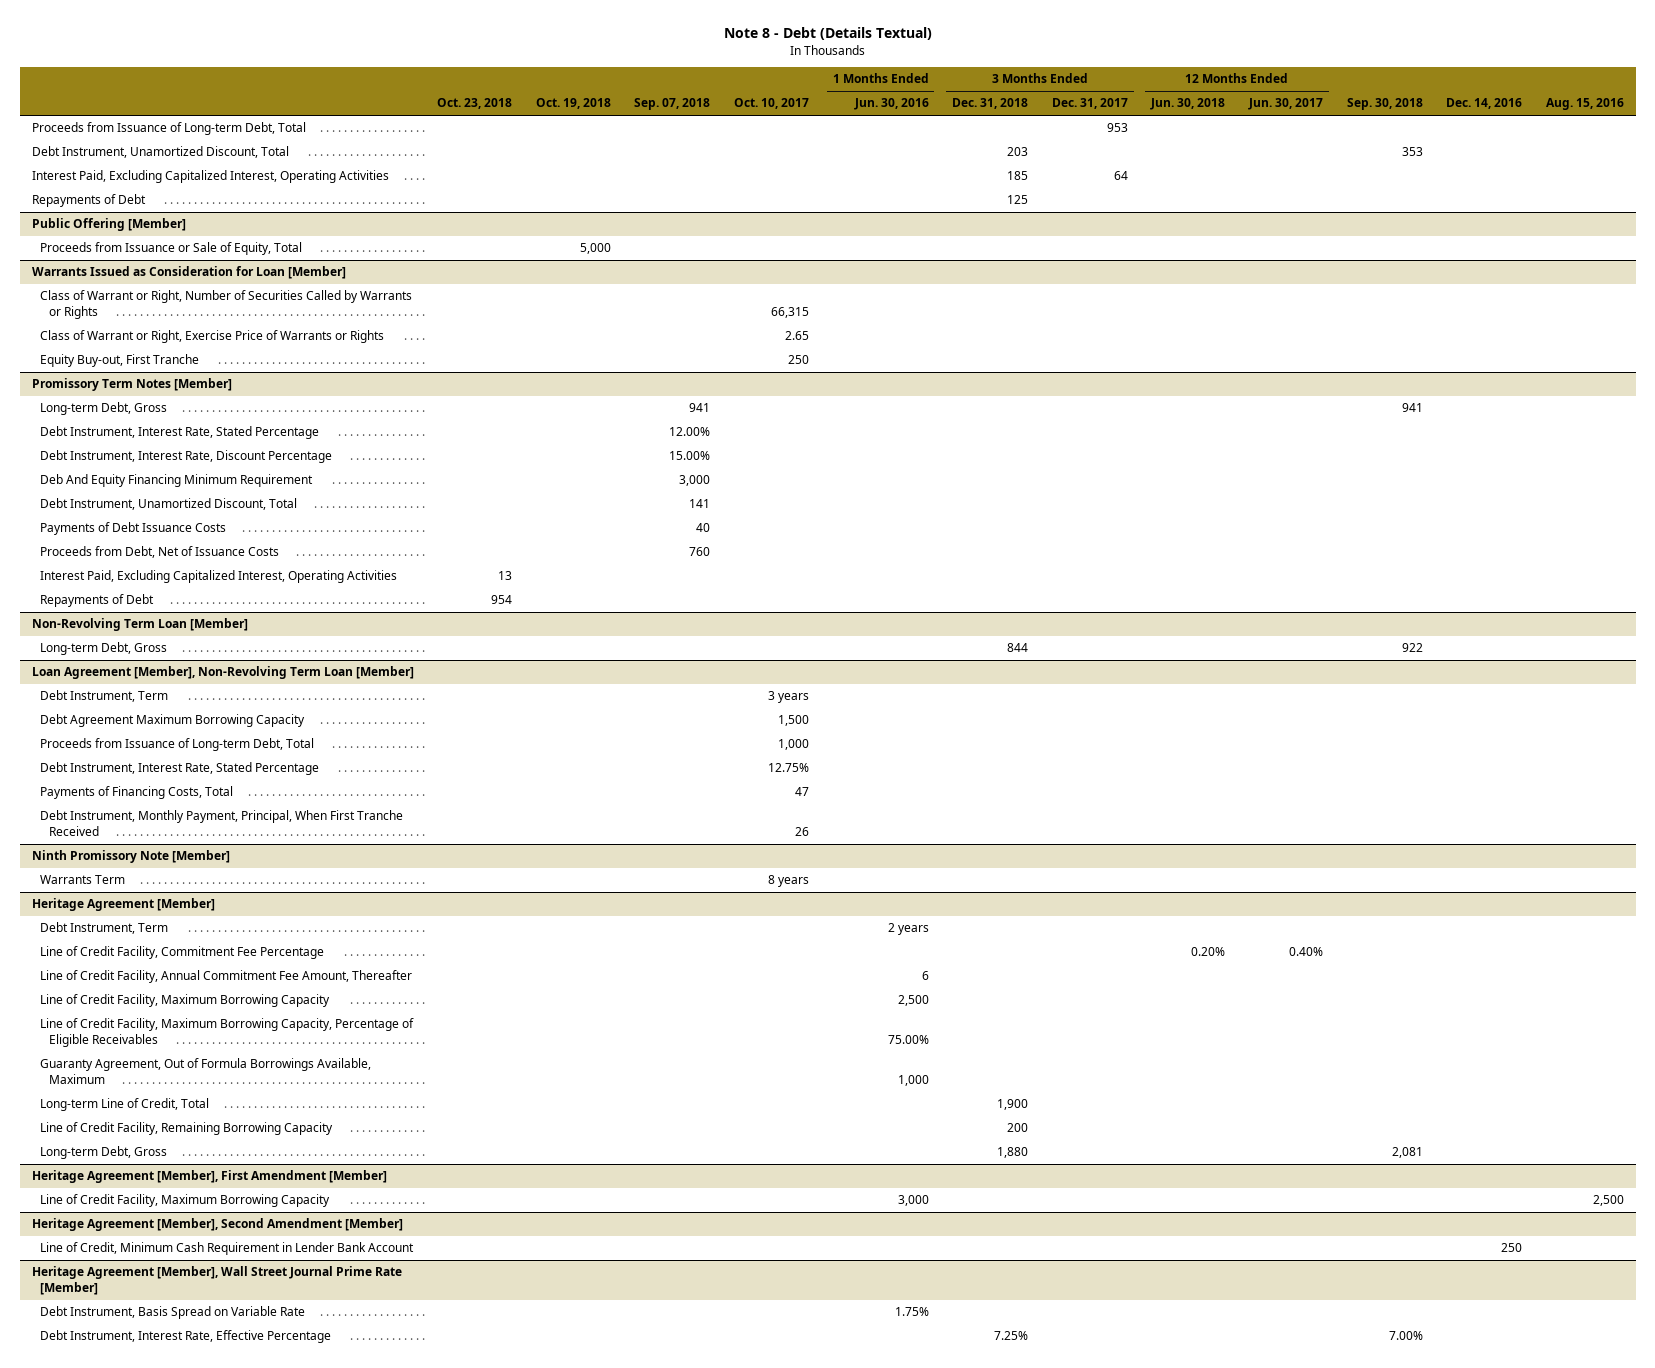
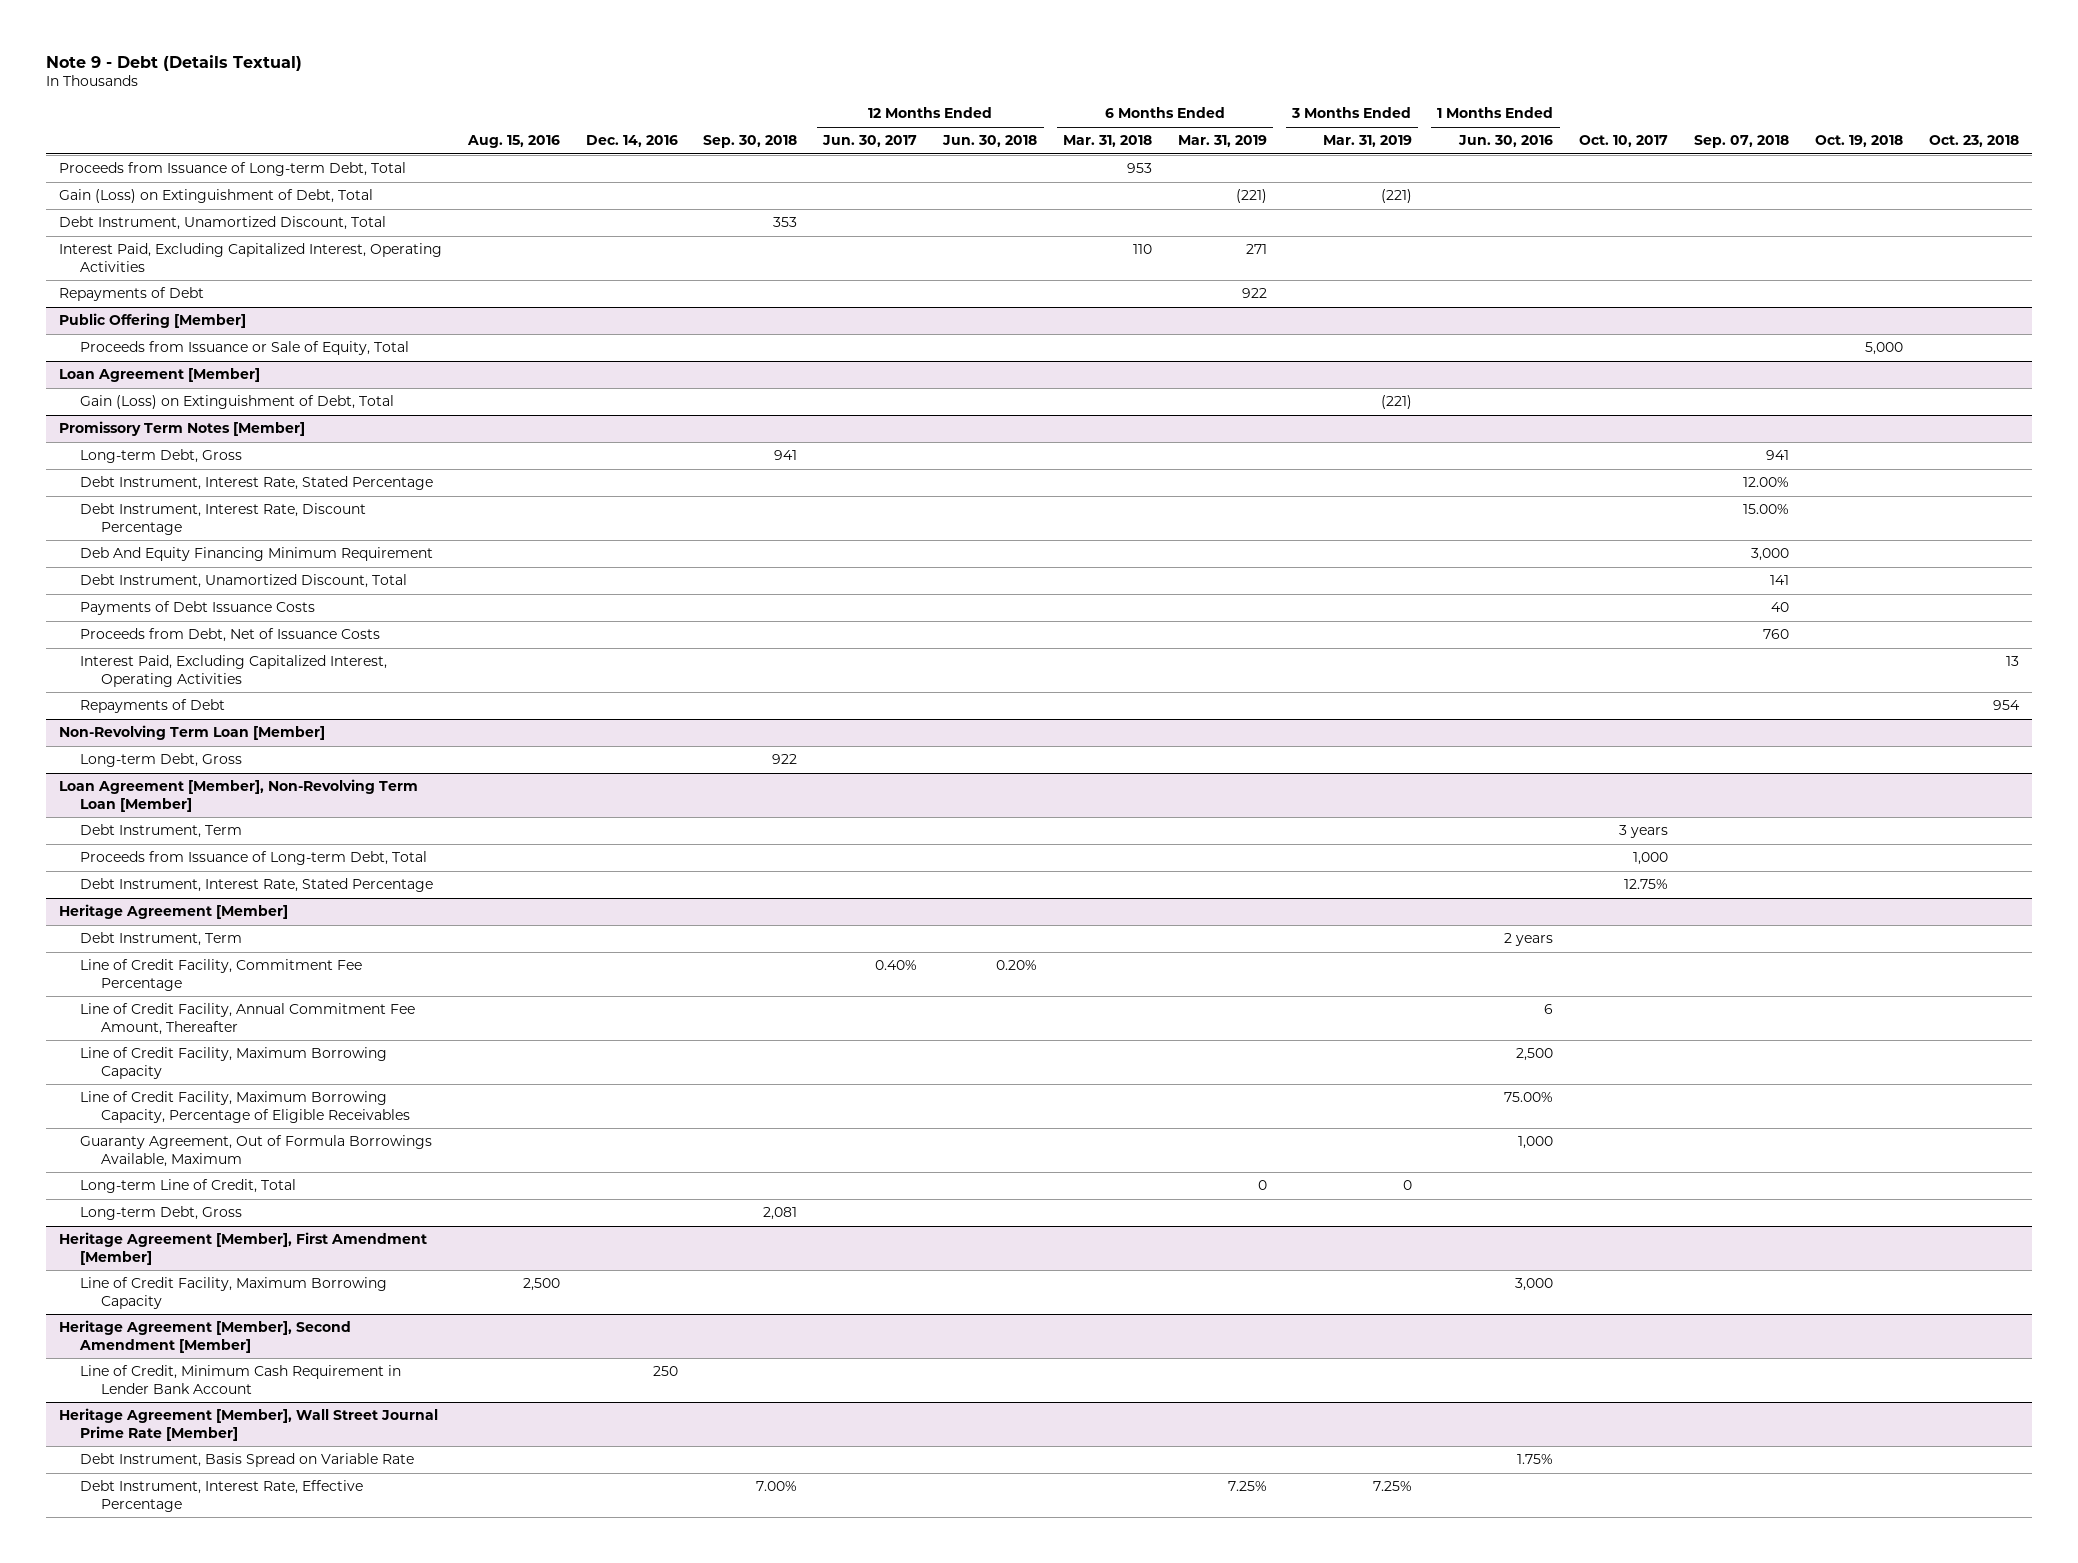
- Note 8 - Debt (Details Textual)
+ Note 9 - Debt (Details Textual)
- | Oct. 23, 2018 | Oct. 19, 2018 | Sep. 07, 2018 | Oct. 10, 2017 | 1 Months Ended Jun. 30, 2016 | 3 Months Ended Dec. 31, 2018 | 3 Months Ended Dec. 31, 2017 | 12 Months Ended Jun. 30, 2018 | 12 Months Ended Jun. 30, 2017 | Sep. 30, 2018 | Dec. 14, 2016 | Aug. 15, 2016
+ | Aug. 15, 2016 | Dec. 14, 2016 | Sep. 30, 2018 | 12 Months Ended Jun. 30, 2017 | 12 Months Ended Jun. 30, 2018 | 6 Months Ended Mar. 31, 2018 | 6 Months Ended Mar. 31, 2019 | 3 Months Ended Mar. 31, 2019 | 1 Months Ended Jun. 30, 2016 | Oct. 10, 2017 | Sep. 07, 2018 | Oct. 19, 2018 | Oct. 23, 2018
+ Gain (Loss) on Extinguishment of Debt, Total | | | | | | | (221) | (221) | | | | |
- Warrants Issued as Consideration for Loan [Member]
- Class of Warrant or Right, Number of Securities Called by Warrants or Rights | | | | 66,315 | | | | | | | |
- Class of Warrant or Right, Exercise Price of Warrants or Rights | | | | 2.65 | | | | | | | |
- Equity Buy-out, First Tranche | | | | 250 | | | | | | | |
+ Loan Agreement [Member]
+ Gain (Loss) on Extinguishment of Debt, Total | | | | | | | | (221) | | | | |
@ Loan Agreement [Member], Non-Revolving Term Loan [Member]
- Debt Agreement Maximum Borrowing Capacity | | | | 1,500 | | | | | | | |
- Payments of Financing Costs, Total | | | | 47 | | | | | | | |
- Debt Instrument, Monthly Payment, Principal, When First Tranche Received | | | | 26 | | | | | | | |
- Ninth Promissory Note [Member]
- Warrants Term | | | | 8 years | | | | | | | |
@ Heritage Agreement [Member]
- Line of Credit Facility, Remaining Borrowing Capacity | | | | | | 200 | | | | | |

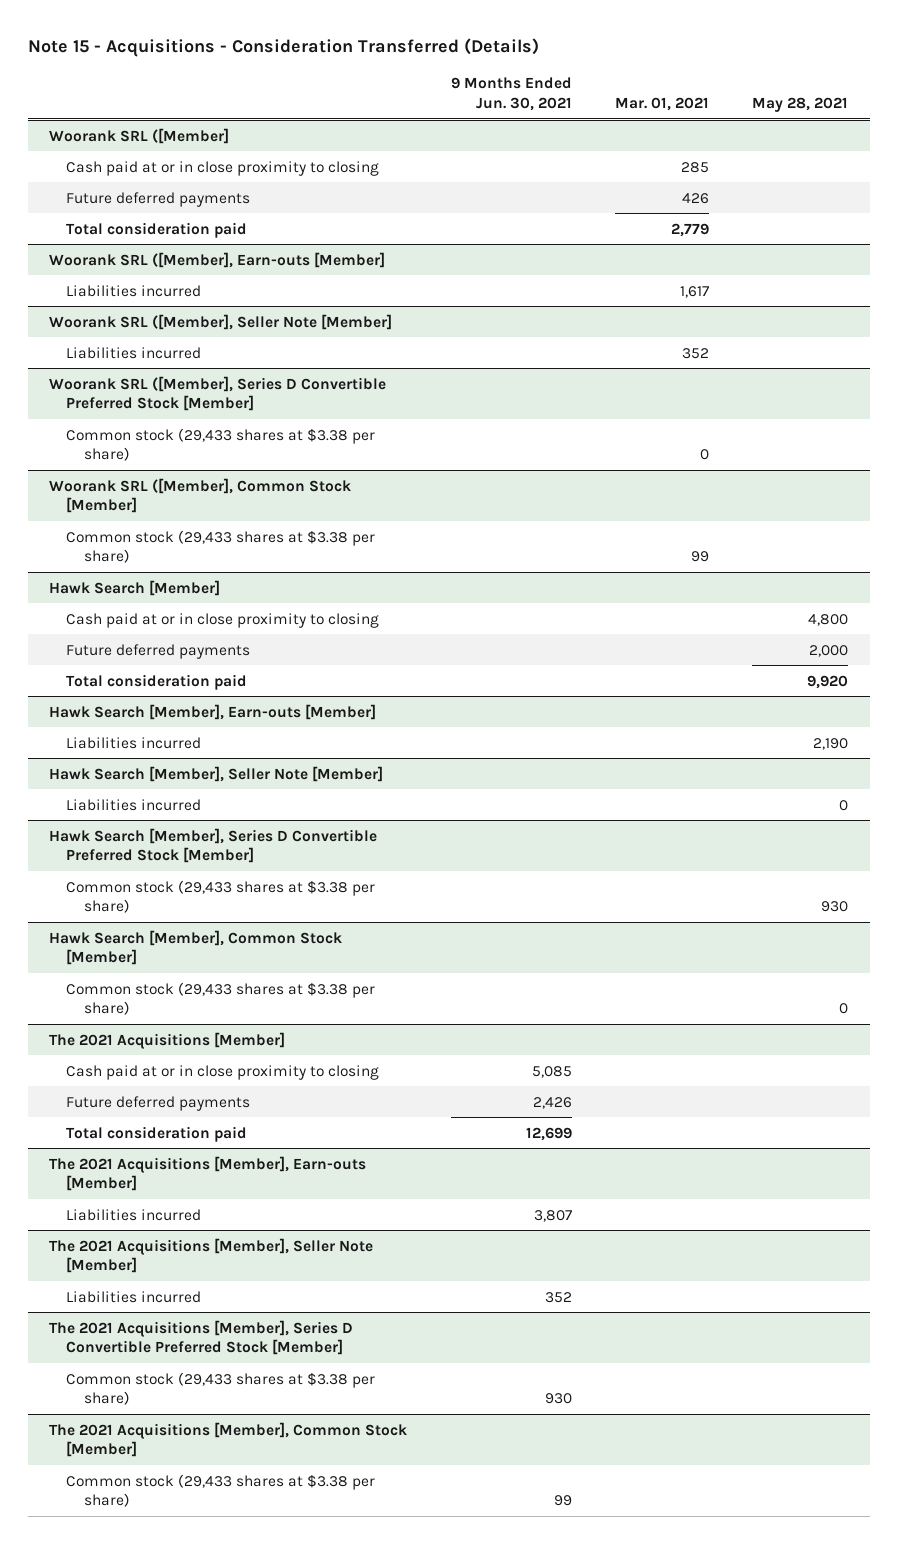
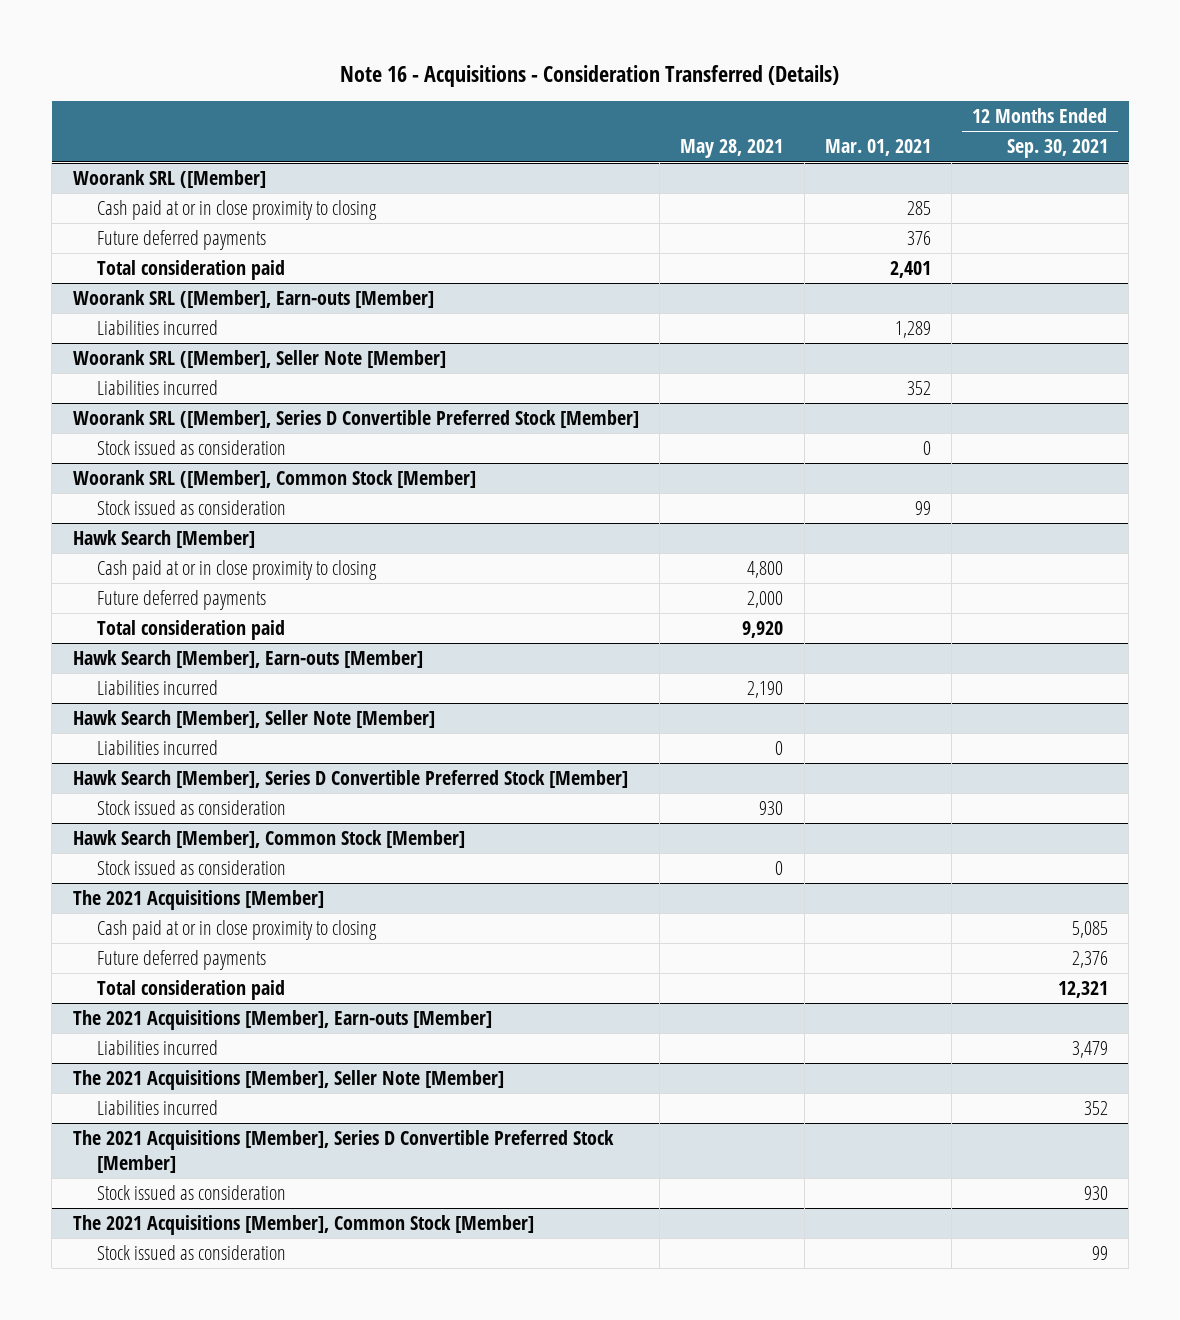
- Note 15 - Acquisitions - Consideration Transferred (Details)
+ Note 16 - Acquisitions - Consideration Transferred (Details)
- | 9 Months Ended Jun. 30, 2021 | Mar. 01, 2021 | May 28, 2021
+ | May 28, 2021 | Mar. 01, 2021 | 12 Months Ended Sep. 30, 2021
@ Woorank SRL ([Member]
- Future deferred payments | | 426 |
- Total consideration paid | | 2,779 |
+ Future deferred payments | | 376 |
+ Total consideration paid | | 2,401 |
@ Woorank SRL ([Member], Earn-outs [Member]
- Liabilities incurred | | 1,617 |
+ Liabilities incurred | | 1,289 |
@ Woorank SRL ([Member], Series D Convertible Preferred Stock [Member]
- Common stock (29,433 shares at $3.38 per share) | | 0 |
+ Stock issued as consideration | | 0 |
@ Woorank SRL ([Member], Common Stock [Member]
- Common stock (29,433 shares at $3.38 per share) | | 99 |
+ Stock issued as consideration | | 99 |
@ Hawk Search [Member], Series D Convertible Preferred Stock [Member]
- Common stock (29,433 shares at $3.38 per share) | | | 930
+ Stock issued as consideration | 930 | |
@ Hawk Search [Member], Common Stock [Member]
- Common stock (29,433 shares at $3.38 per share) | | | 0
+ Stock issued as consideration | 0 | |
@ The 2021 Acquisitions [Member], Series D Convertible Preferred Stock [Member]
- Common stock (29,433 shares at $3.38 per share) | 930 | |
+ Stock issued as consideration | | | 930
@ The 2021 Acquisitions [Member], Common Stock [Member]
- Common stock (29,433 shares at $3.38 per share) | 99 | |
+ Stock issued as consideration | | | 99

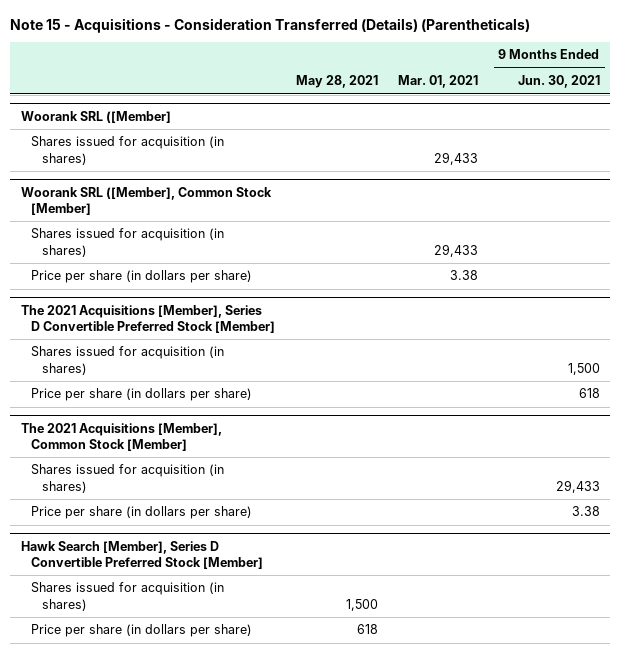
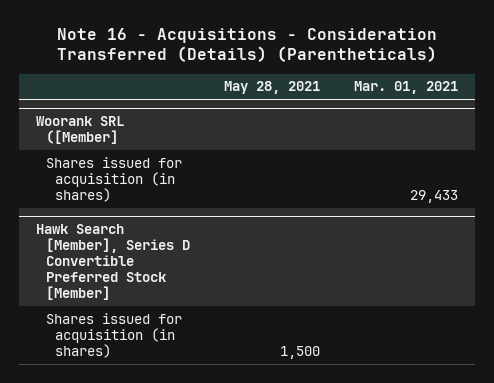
- Note 15 - Acquisitions - Consideration Transferred (Details) (Parentheticals)
+ Note 16 - Acquisitions - Consideration Transferred (Details) (Parentheticals)
- | May 28, 2021 | Mar. 01, 2021 | 9 Months Ended Jun. 30, 2021
+ | May 28, 2021 | Mar. 01, 2021
- Woorank SRL ([Member], Common Stock [Member]
- Shares issued for acquisition (in shares) | | 29,433 |
- Price per share (in dollars per share) | | 3.38 |
- The 2021 Acquisitions [Member], Series D Convertible Preferred Stock [Member]
- Shares issued for acquisition (in shares) | | | 1,500
- Price per share (in dollars per share) | | | 618
- The 2021 Acquisitions [Member], Common Stock [Member]
- Shares issued for acquisition (in shares) | | | 29,433
- Price per share (in dollars per share) | | | 3.38
@ Hawk Search [Member], Series D Convertible Preferred Stock [Member]
- Price per share (in dollars per share) | 618 | |

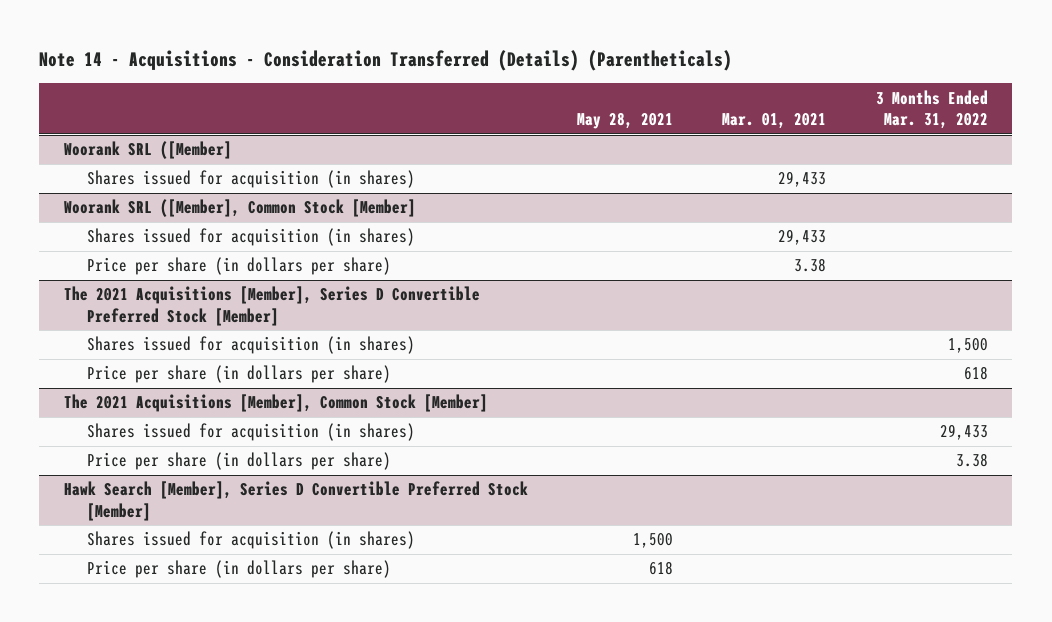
- Note 16 - Acquisitions - Consideration Transferred (Details) (Parentheticals)
+ Note 14 - Acquisitions - Consideration Transferred (Details) (Parentheticals)
- | May 28, 2021 | Mar. 01, 2021
+ | May 28, 2021 | Mar. 01, 2021 | 3 Months Ended Mar. 31, 2022
+ Woorank SRL ([Member], Common Stock [Member]
+ Shares issued for acquisition (in shares) | | 29,433 |
+ Price per share (in dollars per share) | | 3.38 |
+ The 2021 Acquisitions [Member], Series D Convertible Preferred Stock [Member]
+ Shares issued for acquisition (in shares) | | | 1,500
+ Price per share (in dollars per share) | | | 618
+ The 2021 Acquisitions [Member], Common Stock [Member]
+ Shares issued for acquisition (in shares) | | | 29,433
+ Price per share (in dollars per share) | | | 3.38
@ Hawk Search [Member], Series D Convertible Preferred Stock [Member]
+ Price per share (in dollars per share) | 618 | |

